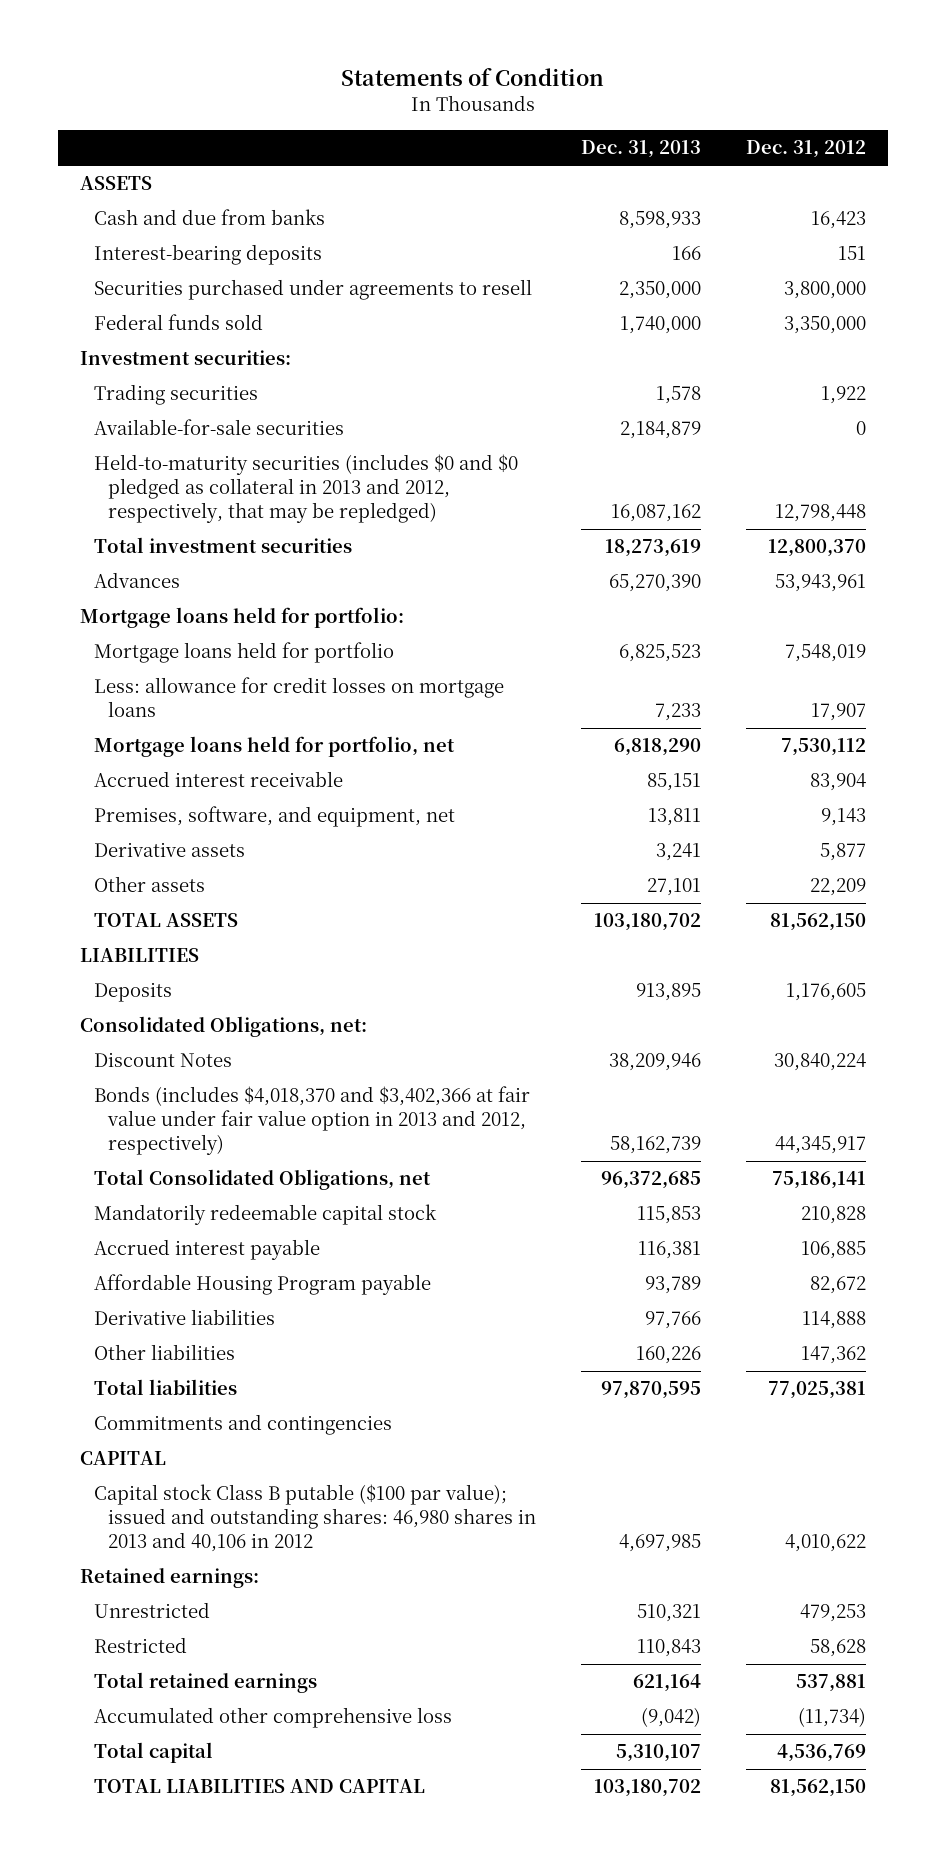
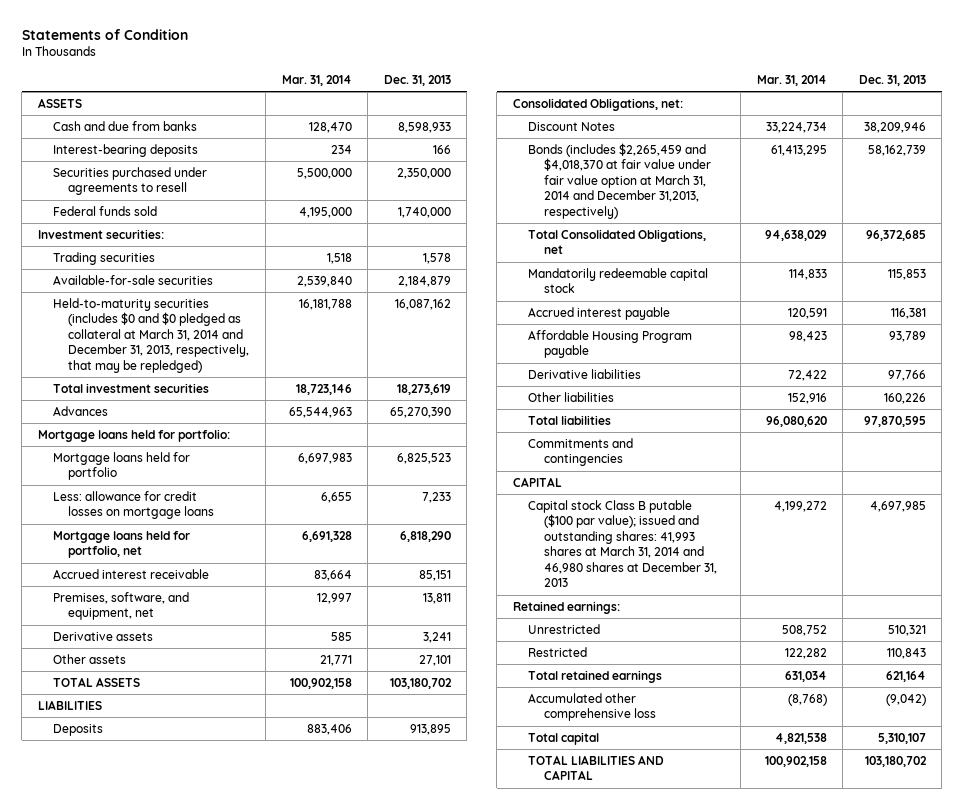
- | Dec. 31, 2013 | Dec. 31, 2012
+ | Mar. 31, 2014 | Dec. 31, 2013
- Held-to-maturity securities (includes $0 and $0 pledged as collateral in 2013 and 2012, respectively, that may be repledged) | 16,087,162 | 12,798,448
+ Held-to-maturity securities (includes $0 and $0 pledged as collateral at March 31, 2014 and December 31, 2013, respectively, that may be repledged) | 16,181,788 | 16,087,162
- Bonds (includes $4,018,370 and $3,402,366 at fair value under fair value option in 2013 and 2012, respectively) | 58,162,739 | 44,345,917
+ Bonds (includes $2,265,459 and $4,018,370 at fair value under fair value option at March 31, 2014 and December 31,2013, respectively) | 61,413,295 | 58,162,739
- Capital stock Class B putable ($100 par value); issued and outstanding shares: 46,980 shares in 2013 and 40,106 in 2012 | 4,697,985 | 4,010,622
+ Capital stock Class B putable ($100 par value); issued and outstanding shares: 41,993 shares at March 31, 2014 and 46,980 shares at December 31, 2013 | 4,199,272 | 4,697,985

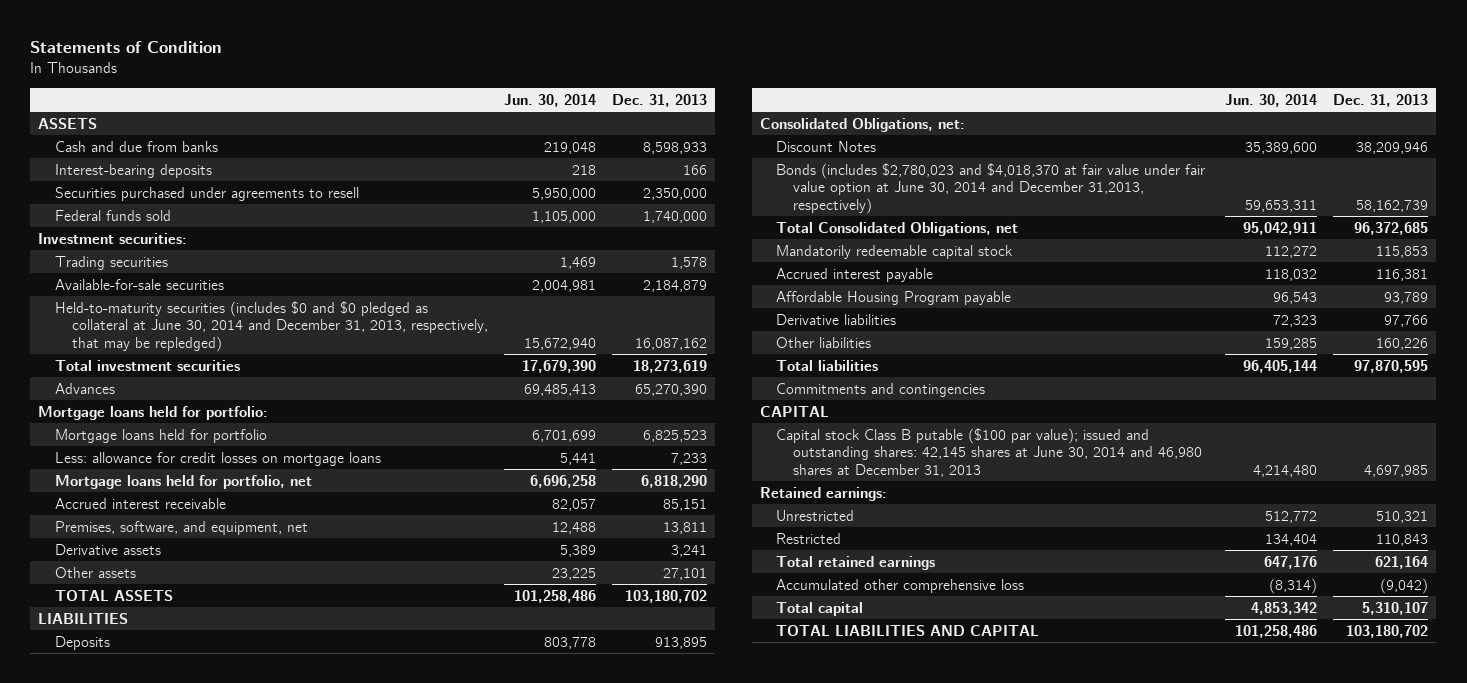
- | Mar. 31, 2014 | Dec. 31, 2013
+ | Jun. 30, 2014 | Dec. 31, 2013
- Held-to-maturity securities (includes $0 and $0 pledged as collateral at March 31, 2014 and December 31, 2013, respectively, that may be repledged) | 16,181,788 | 16,087,162
+ Held-to-maturity securities (includes $0 and $0 pledged as collateral at June 30, 2014 and December 31, 2013, respectively, that may be repledged) | 15,672,940 | 16,087,162
- Bonds (includes $2,265,459 and $4,018,370 at fair value under fair value option at March 31, 2014 and December 31,2013, respectively) | 61,413,295 | 58,162,739
+ Bonds (includes $2,780,023 and $4,018,370 at fair value under fair value option at June 30, 2014 and December 31,2013, respectively) | 59,653,311 | 58,162,739
- Capital stock Class B putable ($100 par value); issued and outstanding shares: 41,993 shares at March 31, 2014 and 46,980 shares at December 31, 2013 | 4,199,272 | 4,697,985
+ Capital stock Class B putable ($100 par value); issued and outstanding shares: 42,145 shares at June 30, 2014 and 46,980 shares at December 31, 2013 | 4,214,480 | 4,697,985

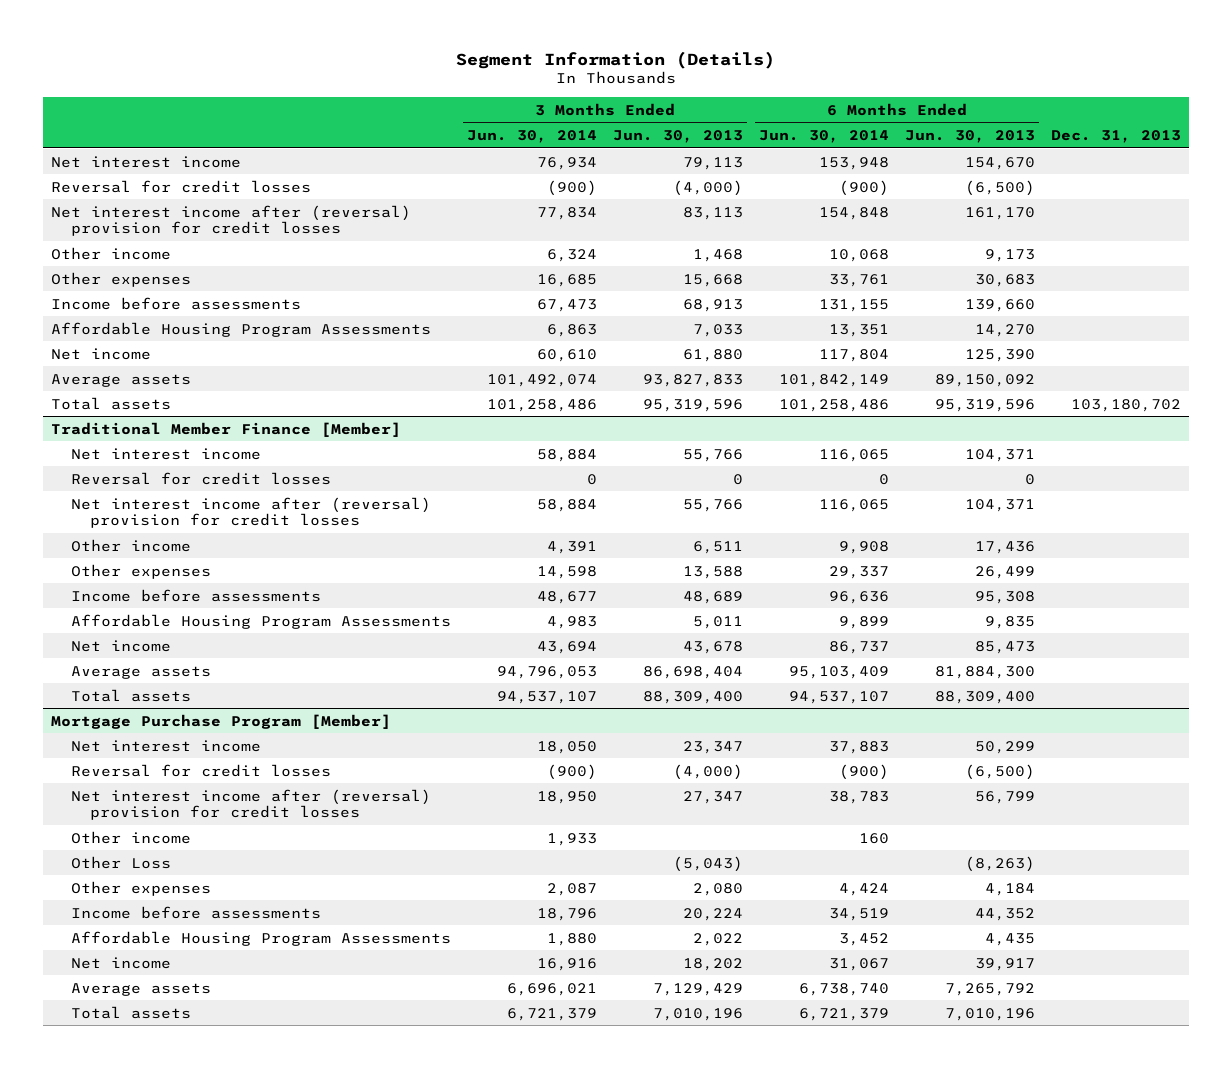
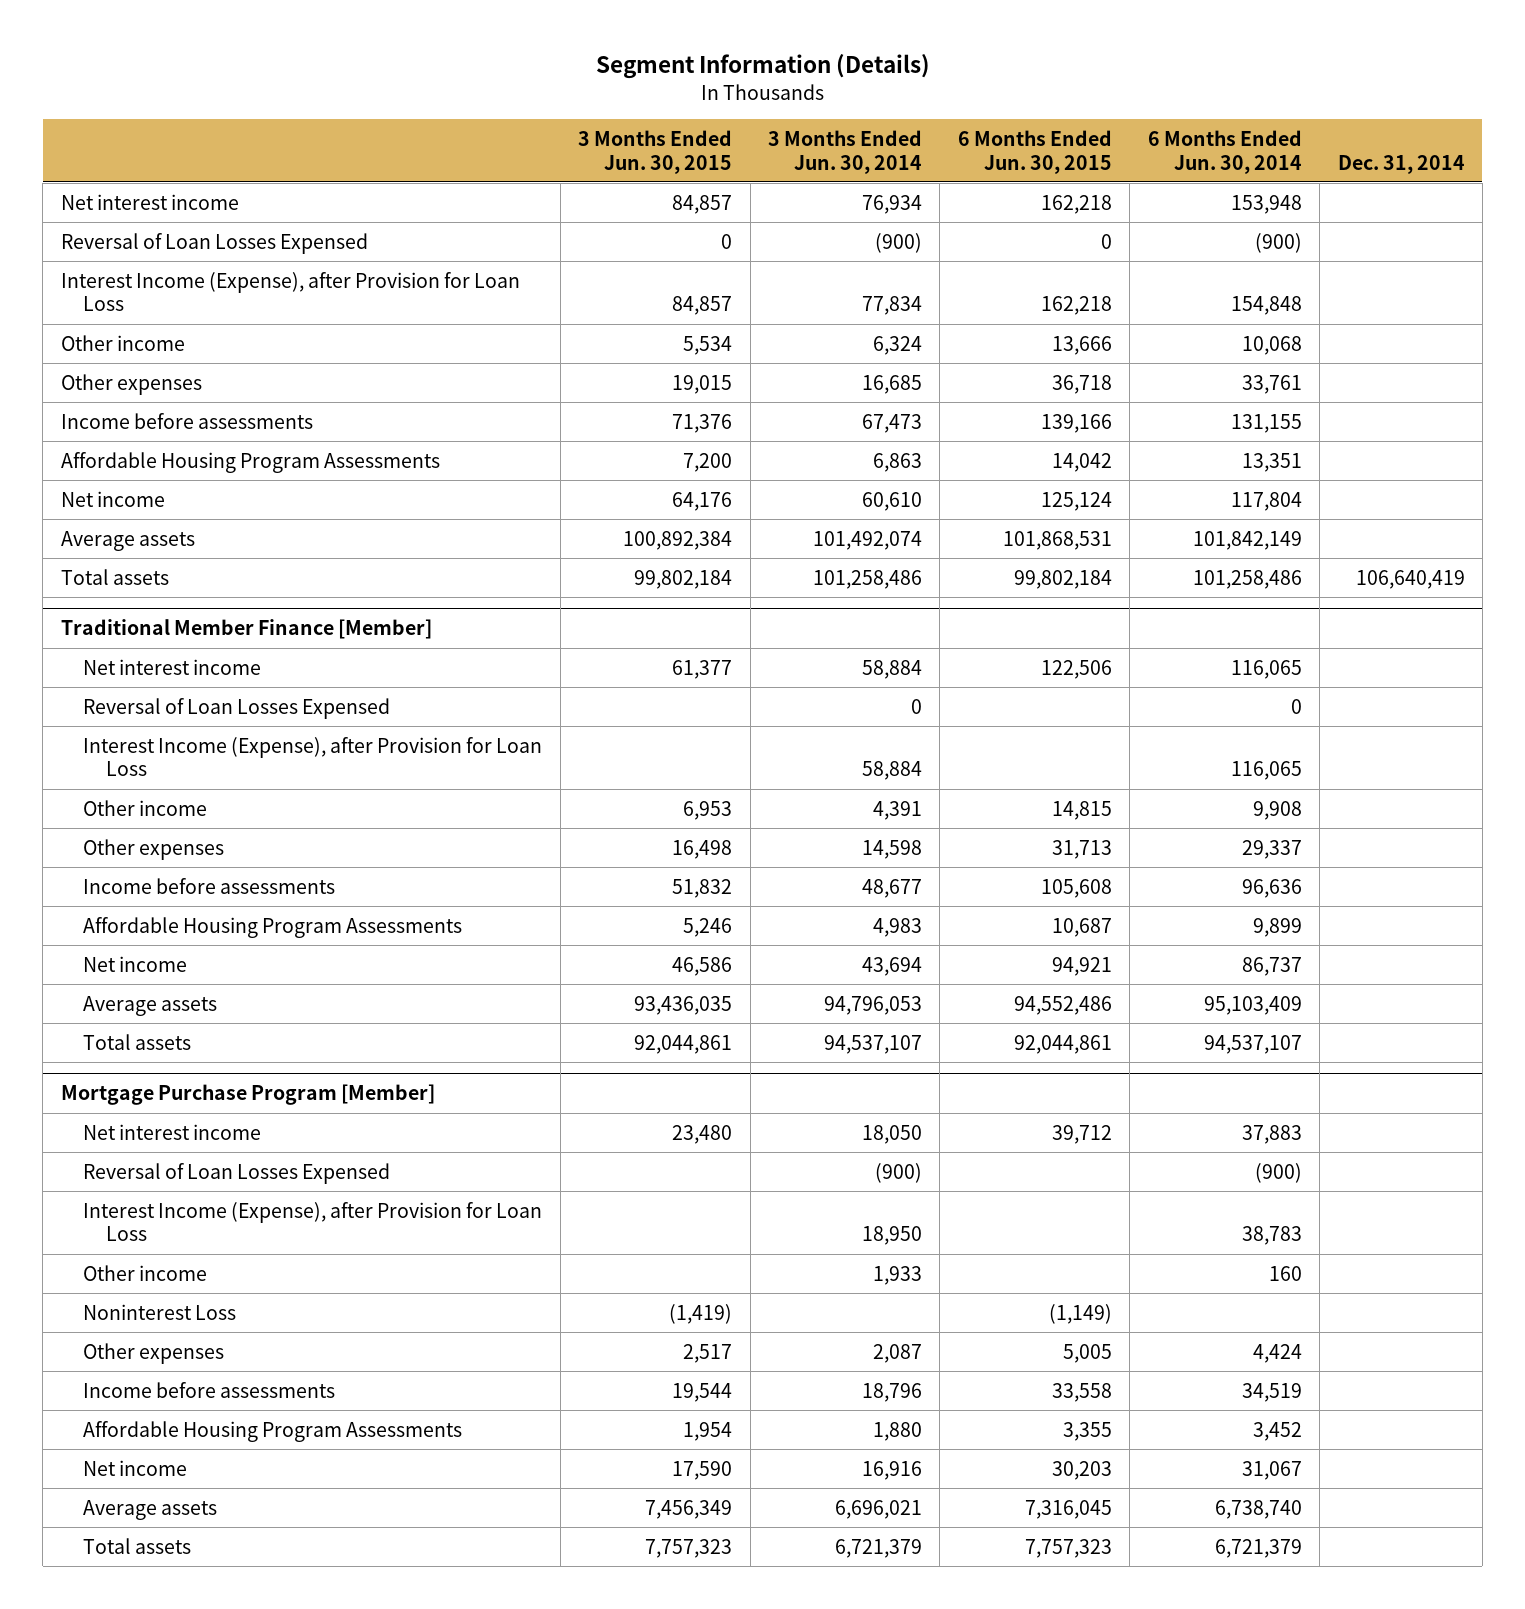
- | 3 Months Ended Jun. 30, 2014 | 3 Months Ended Jun. 30, 2013 | 6 Months Ended Jun. 30, 2014 | 6 Months Ended Jun. 30, 2013 | Dec. 31, 2013
+ | 3 Months Ended Jun. 30, 2015 | 3 Months Ended Jun. 30, 2014 | 6 Months Ended Jun. 30, 2015 | 6 Months Ended Jun. 30, 2014 | Dec. 31, 2014
- Reversal for credit losses | (900) | (4,000) | (900) | (6,500) |
- Net interest income after (reversal) provision for credit losses | 77,834 | 83,113 | 154,848 | 161,170 |
+ Reversal of Loan Losses Expensed | 0 | (900) | 0 | (900) |
+ Interest Income (Expense), after Provision for Loan Loss | 84,857 | 77,834 | 162,218 | 154,848 |
@ Traditional Member Finance [Member]
- Reversal for credit losses | 0 | 0 | 0 | 0 |
- Net interest income after (reversal) provision for credit losses | 58,884 | 55,766 | 116,065 | 104,371 |
+ Reversal of Loan Losses Expensed | | 0 | | 0 |
+ Interest Income (Expense), after Provision for Loan Loss | | 58,884 | | 116,065 |
@ Mortgage Purchase Program [Member]
- Reversal for credit losses | (900) | (4,000) | (900) | (6,500) |
- Net interest income after (reversal) provision for credit losses | 18,950 | 27,347 | 38,783 | 56,799 |
+ Reversal of Loan Losses Expensed | | (900) | | (900) |
+ Interest Income (Expense), after Provision for Loan Loss | | 18,950 | | 38,783 |
- Other Loss | | (5,043) | | (8,263) |
+ Noninterest Loss | (1,419) | | (1,149) | |

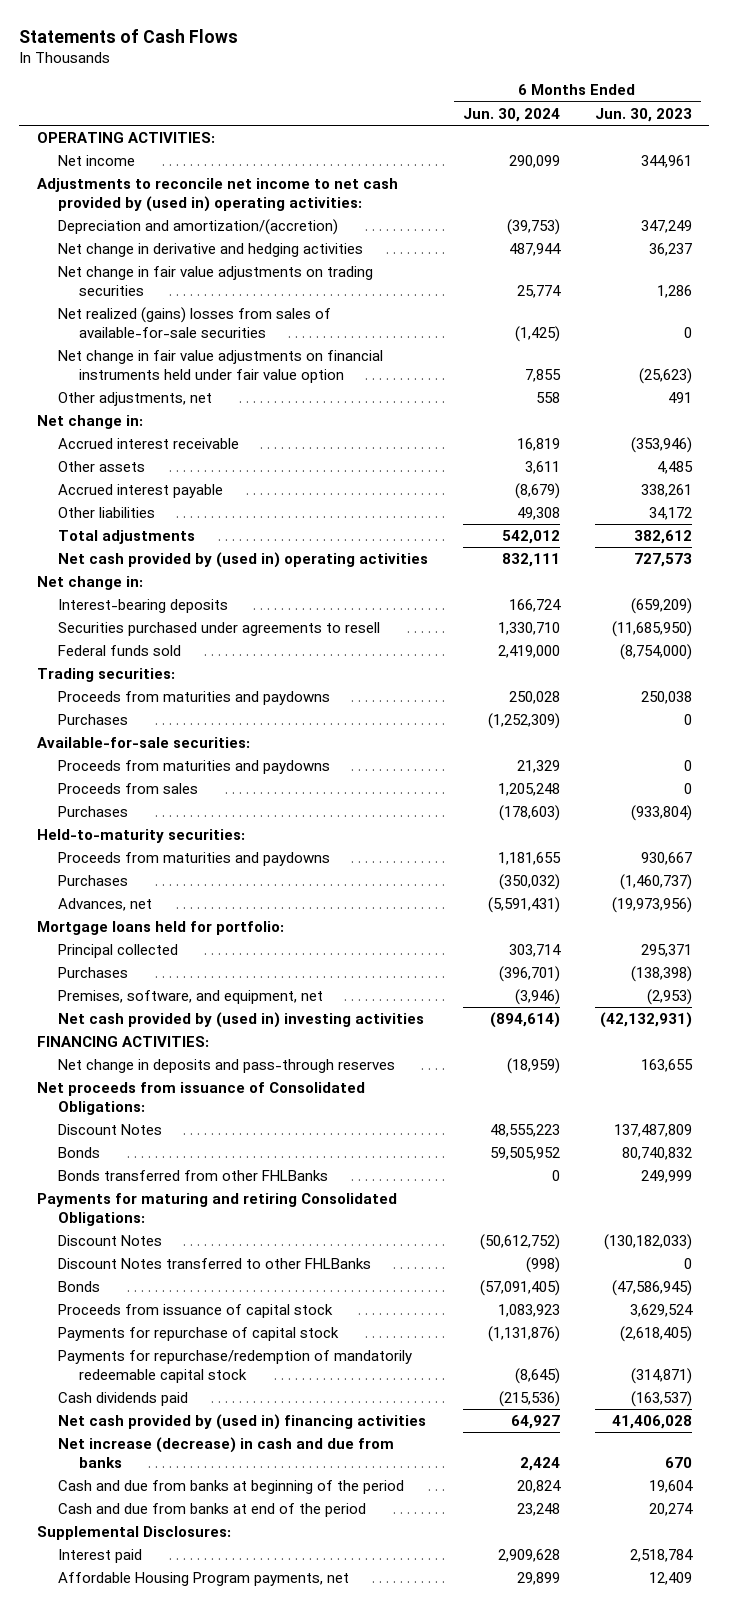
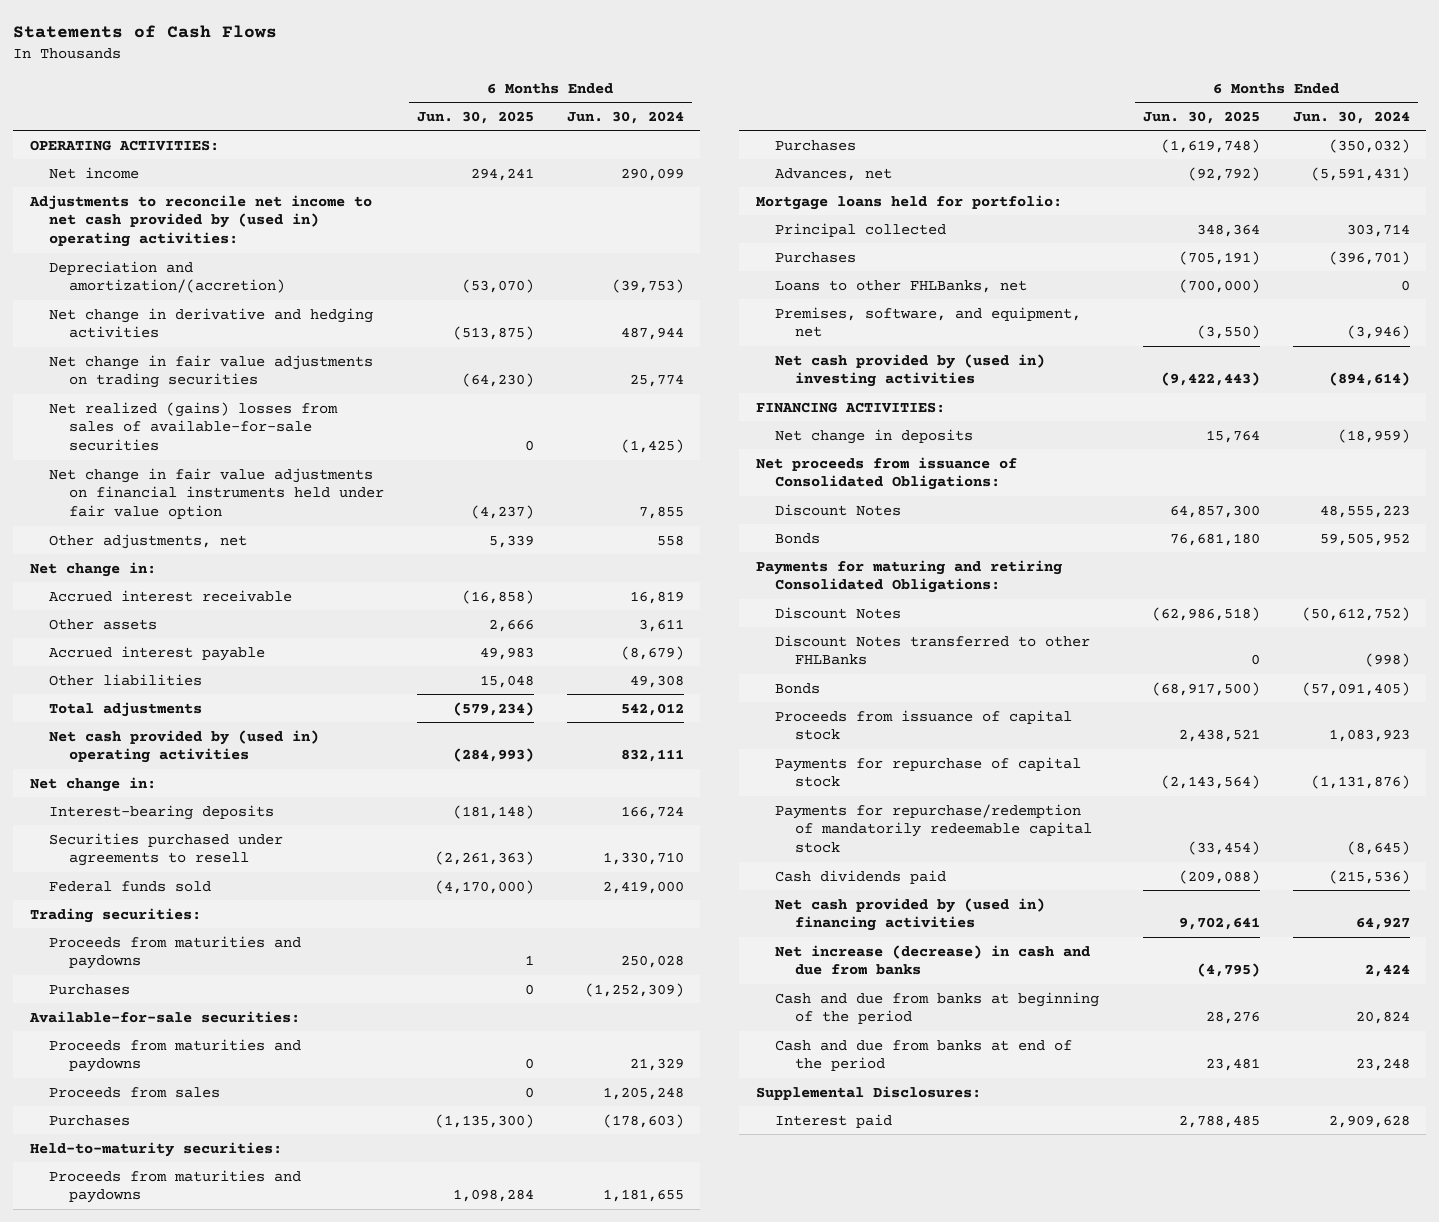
- | 6 Months Ended Jun. 30, 2024 | 6 Months Ended Jun. 30, 2023
+ | 6 Months Ended Jun. 30, 2025 | 6 Months Ended Jun. 30, 2024
+ Loans to other FHLBanks, net | (700,000) | 0
- Net change in deposits and pass-through reserves | (18,959) | 163,655
+ Net change in deposits | 15,764 | (18,959)
- Bonds transferred from other FHLBanks | 0 | 249,999
- Affordable Housing Program payments, net | 29,899 | 12,409

